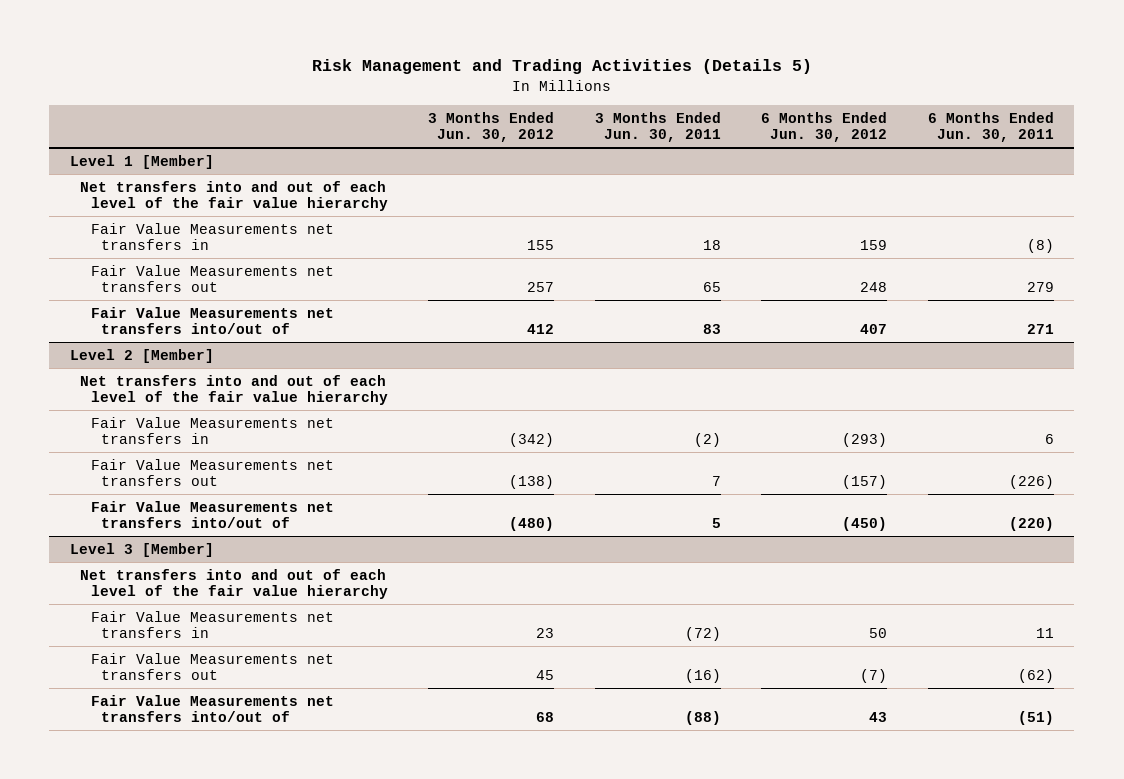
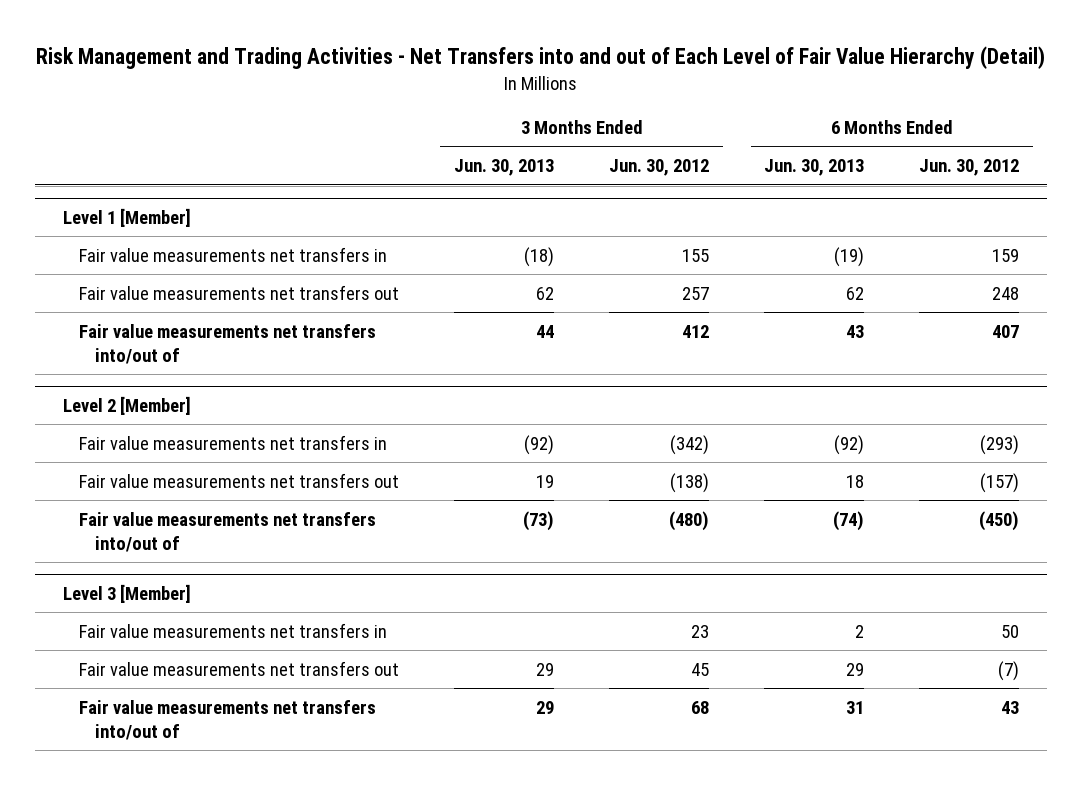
- Risk Management and Trading Activities (Details 5)
+ Risk Management and Trading Activities - Net Transfers into and out of Each Level of Fair Value Hierarchy (Detail)
- | 3 Months Ended Jun. 30, 2012 | 3 Months Ended Jun. 30, 2011 | 6 Months Ended Jun. 30, 2012 | 6 Months Ended Jun. 30, 2011
+ | 3 Months Ended Jun. 30, 2013 | 3 Months Ended Jun. 30, 2012 | 6 Months Ended Jun. 30, 2013 | 6 Months Ended Jun. 30, 2012
@ Level 1 [Member]
- Net transfers into and out of each level of the fair value hierarchy
- Fair Value Measurements net transfers in | 155 | 18 | 159 | (8)
- Fair Value Measurements net transfers out | 257 | 65 | 248 | 279
- Fair Value Measurements net transfers into/out of | 412 | 83 | 407 | 271
+ Fair value measurements net transfers in | (18) | 155 | (19) | 159
+ Fair value measurements net transfers out | 62 | 257 | 62 | 248
+ Fair value measurements net transfers into/out of | 44 | 412 | 43 | 407
@ Level 2 [Member]
- Net transfers into and out of each level of the fair value hierarchy
- Fair Value Measurements net transfers in | (342) | (2) | (293) | 6
- Fair Value Measurements net transfers out | (138) | 7 | (157) | (226)
- Fair Value Measurements net transfers into/out of | (480) | 5 | (450) | (220)
+ Fair value measurements net transfers in | (92) | (342) | (92) | (293)
+ Fair value measurements net transfers out | 19 | (138) | 18 | (157)
+ Fair value measurements net transfers into/out of | (73) | (480) | (74) | (450)
@ Level 3 [Member]
- Net transfers into and out of each level of the fair value hierarchy
- Fair Value Measurements net transfers in | 23 | (72) | 50 | 11
- Fair Value Measurements net transfers out | 45 | (16) | (7) | (62)
- Fair Value Measurements net transfers into/out of | 68 | (88) | 43 | (51)
+ Fair value measurements net transfers in | | 23 | 2 | 50
+ Fair value measurements net transfers out | 29 | 45 | 29 | (7)
+ Fair value measurements net transfers into/out of | 29 | 68 | 31 | 43

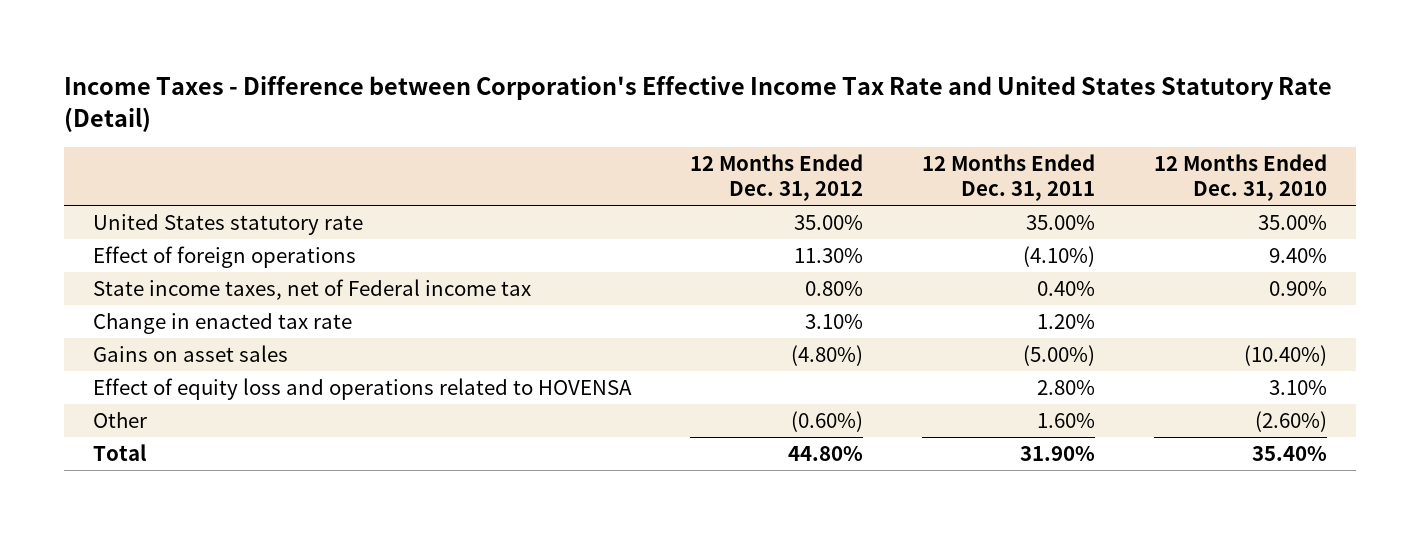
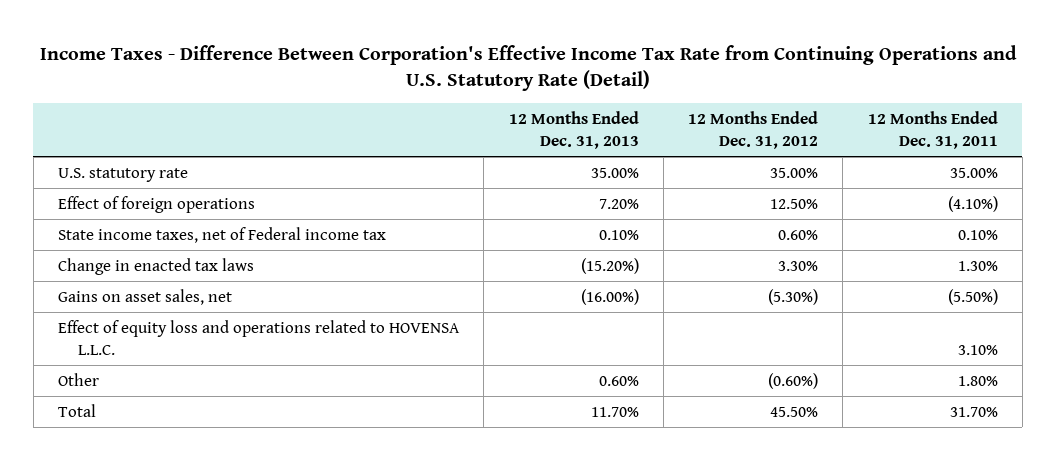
- Income Taxes - Difference between Corporation's Effective Income Tax Rate and United States Statutory Rate (Detail)
+ Income Taxes - Difference Between Corporation's Effective Income Tax Rate from Continuing Operations and U.S. Statutory Rate (Detail)
- | 12 Months Ended Dec. 31, 2012 | 12 Months Ended Dec. 31, 2011 | 12 Months Ended Dec. 31, 2010
+ | 12 Months Ended Dec. 31, 2013 | 12 Months Ended Dec. 31, 2012 | 12 Months Ended Dec. 31, 2011
- United States statutory rate | 35.00% | 35.00% | 35.00%
- Effect of foreign operations | 11.30% | (4.10%) | 9.40%
- State income taxes, net of Federal income tax | 0.80% | 0.40% | 0.90%
- Change in enacted tax rate | 3.10% | 1.20% |
- Gains on asset sales | (4.80%) | (5.00%) | (10.40%)
- Effect of equity loss and operations related to HOVENSA | | 2.80% | 3.10%
- Other | (0.60%) | 1.60% | (2.60%)
- Total | 44.80% | 31.90% | 35.40%
+ U.S. statutory rate | 35.00% | 35.00% | 35.00%
+ Effect of foreign operations | 7.20% | 12.50% | (4.10%)
+ State income taxes, net of Federal income tax | 0.10% | 0.60% | 0.10%
+ Change in enacted tax laws | (15.20%) | 3.30% | 1.30%
+ Gains on asset sales, net | (16.00%) | (5.30%) | (5.50%)
+ Effect of equity loss and operations related to HOVENSA L.L.C. | | | 3.10%
+ Other | 0.60% | (0.60%) | 1.80%
+ Total | 11.70% | 45.50% | 31.70%

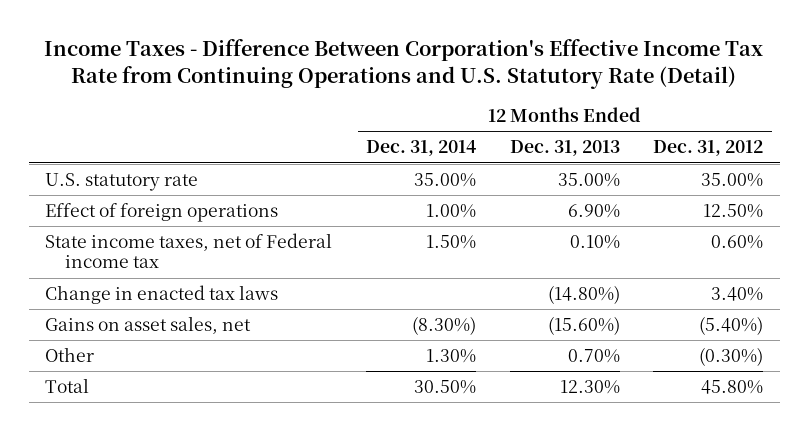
- | 12 Months Ended Dec. 31, 2013 | 12 Months Ended Dec. 31, 2012 | 12 Months Ended Dec. 31, 2011
+ | 12 Months Ended Dec. 31, 2014 | 12 Months Ended Dec. 31, 2013 | 12 Months Ended Dec. 31, 2012
- Effect of foreign operations | 7.20% | 12.50% | (4.10%)
+ Effect of foreign operations | 1.00% | 6.90% | 12.50%
- Change in enacted tax laws | (15.20%) | 3.30% | 1.30%
- Gains on asset sales, net | (16.00%) | (5.30%) | (5.50%)
- Effect of equity loss and operations related to HOVENSA L.L.C. | | | 3.10%
- Other | 0.60% | (0.60%) | 1.80%
- Total | 11.70% | 45.50% | 31.70%
+ Change in enacted tax laws | | (14.80%) | 3.40%
+ Gains on asset sales, net | (8.30%) | (15.60%) | (5.40%)
+ Other | 1.30% | 0.70% | (0.30%)
+ Total | 30.50% | 12.30% | 45.80%

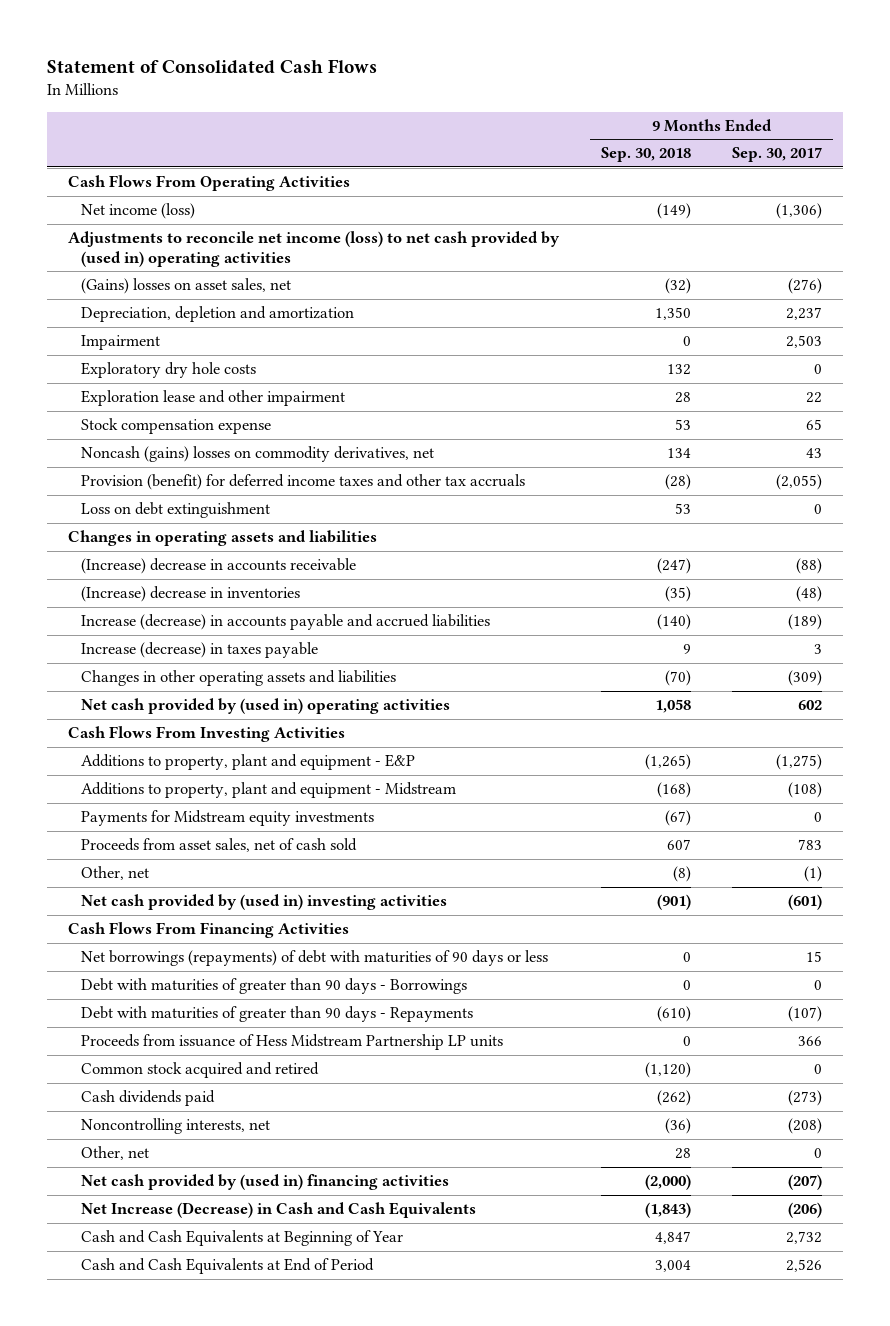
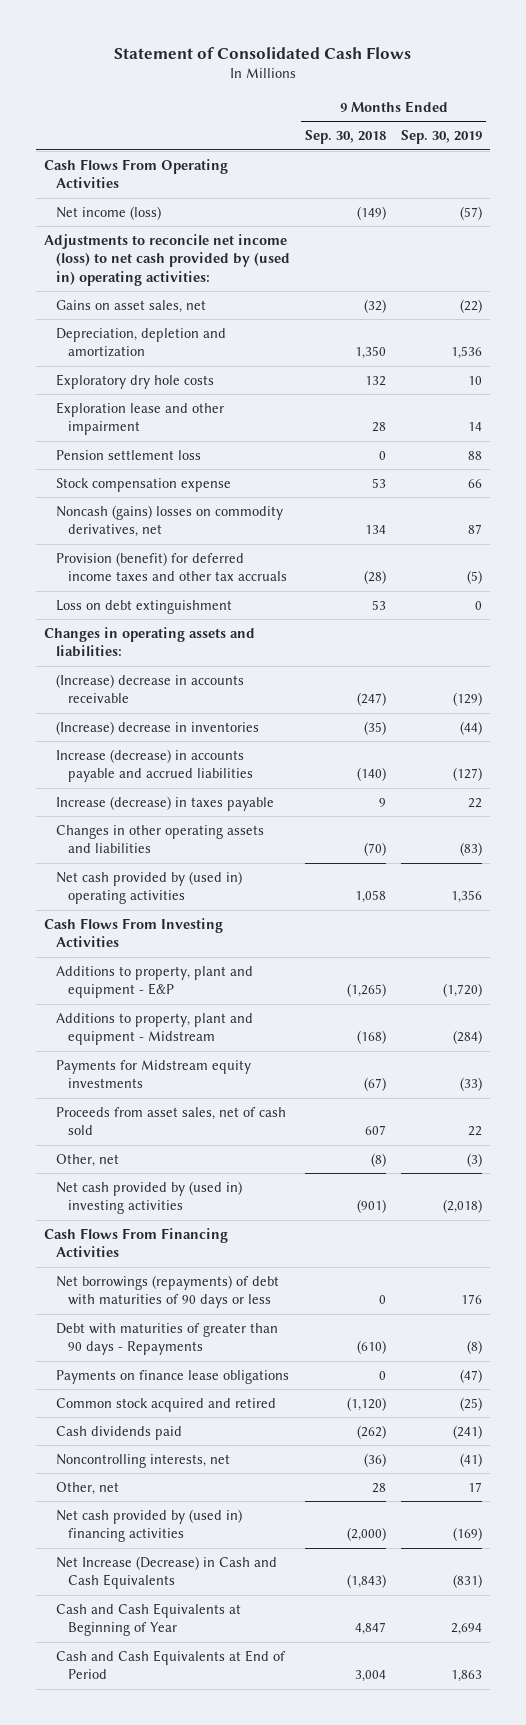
- | 9 Months Ended Sep. 30, 2018 | 9 Months Ended Sep. 30, 2017
+ | 9 Months Ended Sep. 30, 2018 | 9 Months Ended Sep. 30, 2019
- Adjustments to reconcile net income (loss) to net cash provided by (used in) operating activities
- (Gains) losses on asset sales, net | (32) | (276)
+ Adjustments to reconcile net income (loss) to net cash provided by (used in) operating activities:
+ Gains on asset sales, net | (32) | (22)
- Impairment | 0 | 2,503
+ Pension settlement loss | 0 | 88
- Changes in operating assets and liabilities
+ Changes in operating assets and liabilities:
- Debt with maturities of greater than 90 days - Borrowings | 0 | 0
- Proceeds from issuance of Hess Midstream Partnership LP units | 0 | 366
+ Payments on finance lease obligations | 0 | (47)

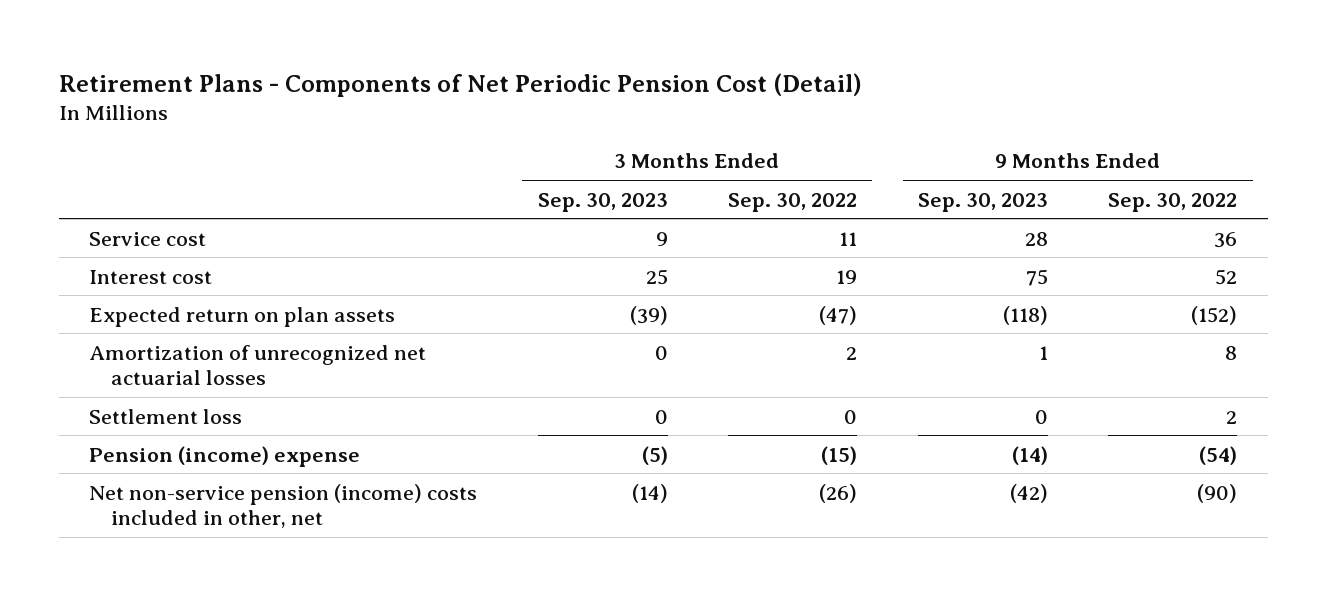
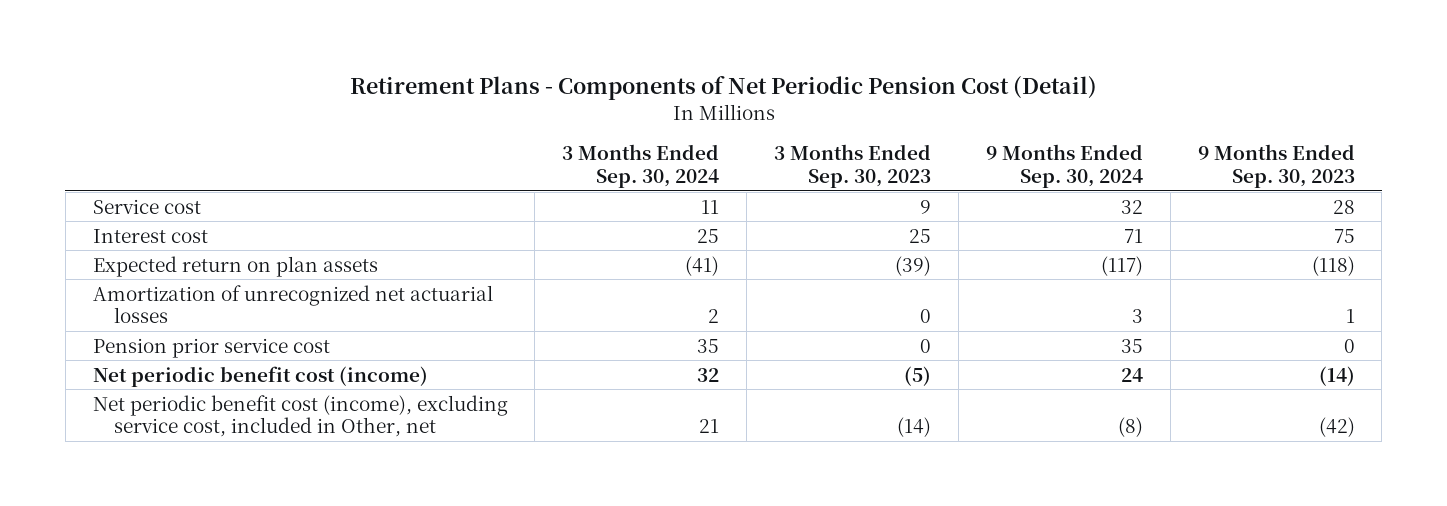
- | 3 Months Ended Sep. 30, 2023 | 3 Months Ended Sep. 30, 2022 | 9 Months Ended Sep. 30, 2023 | 9 Months Ended Sep. 30, 2022
+ | 3 Months Ended Sep. 30, 2024 | 3 Months Ended Sep. 30, 2023 | 9 Months Ended Sep. 30, 2024 | 9 Months Ended Sep. 30, 2023
- Settlement loss | 0 | 0 | 0 | 2
- Pension (income) expense | (5) | (15) | (14) | (54)
- Net non-service pension (income) costs included in other, net | (14) | (26) | (42) | (90)
+ Pension prior service cost | 35 | 0 | 35 | 0
+ Net periodic benefit cost (income) | 32 | (5) | 24 | (14)
+ Net periodic benefit cost (income), excluding service cost, included in Other, net | 21 | (14) | (8) | (42)

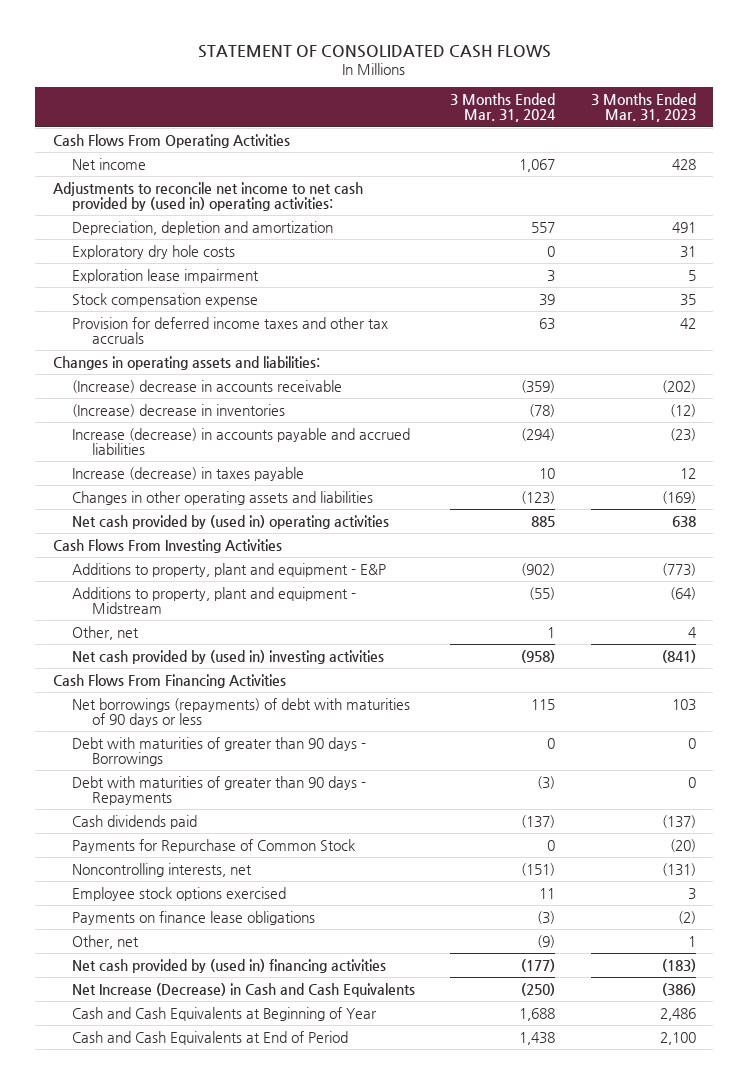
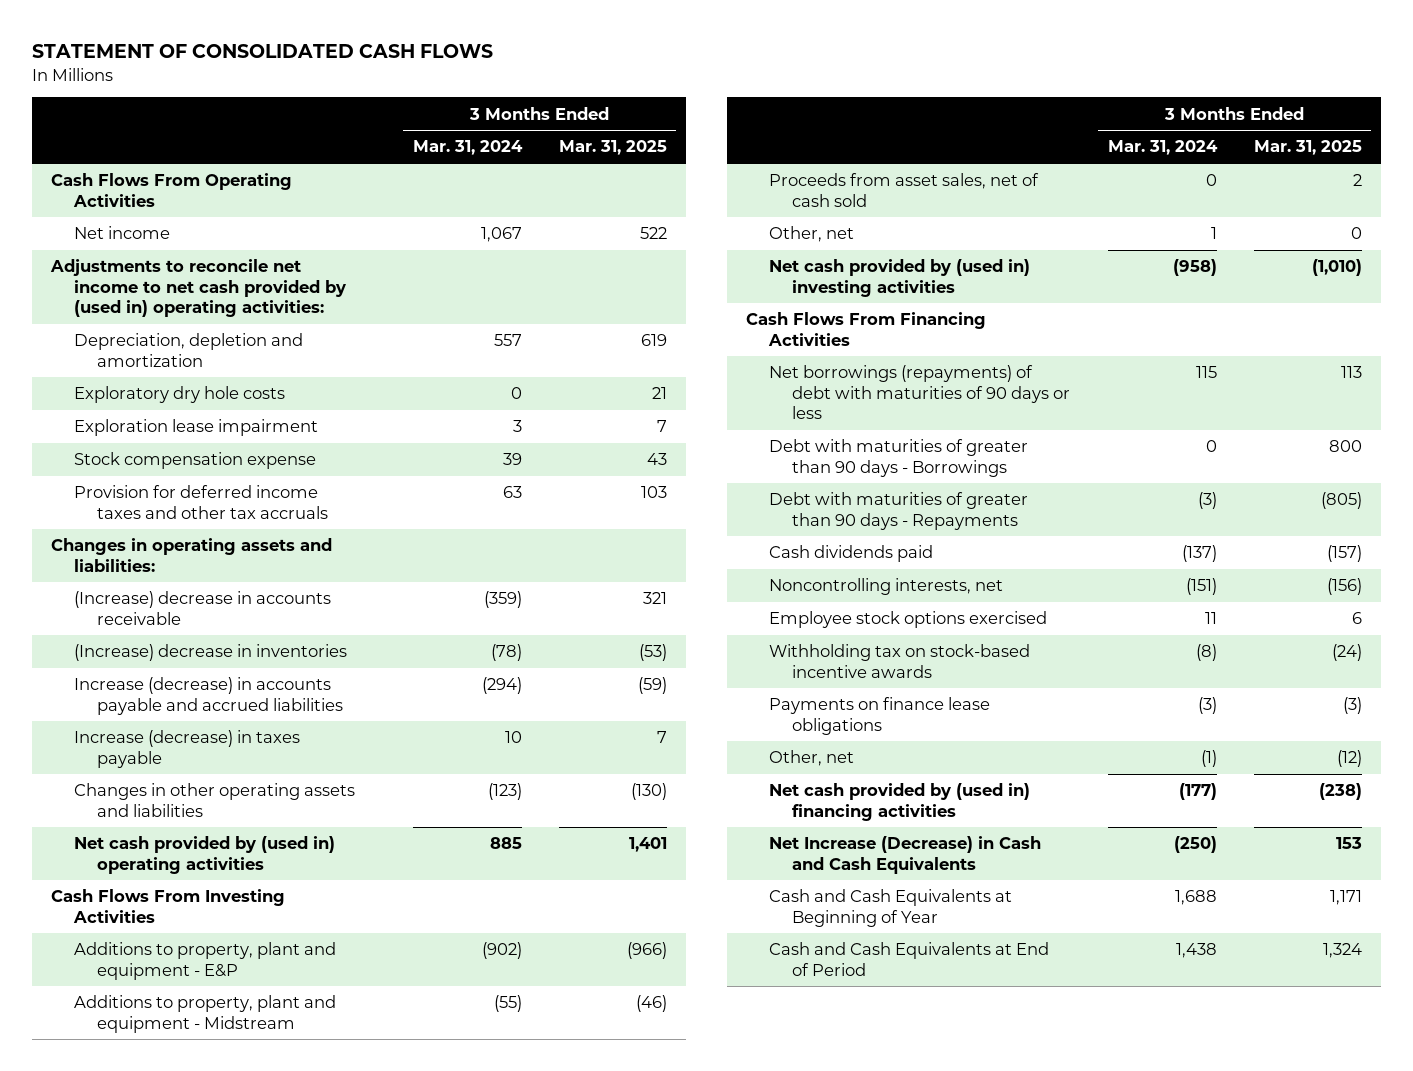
- | 3 Months Ended Mar. 31, 2024 | 3 Months Ended Mar. 31, 2023
+ | 3 Months Ended Mar. 31, 2024 | 3 Months Ended Mar. 31, 2025
+ Proceeds from asset sales, net of cash sold | 0 | 2
- Payments for Repurchase of Common Stock | 0 | (20)
+ Withholding tax on stock-based incentive awards | (8) | (24)
- Other, net | (9) | 1
+ Other, net | (1) | (12)

